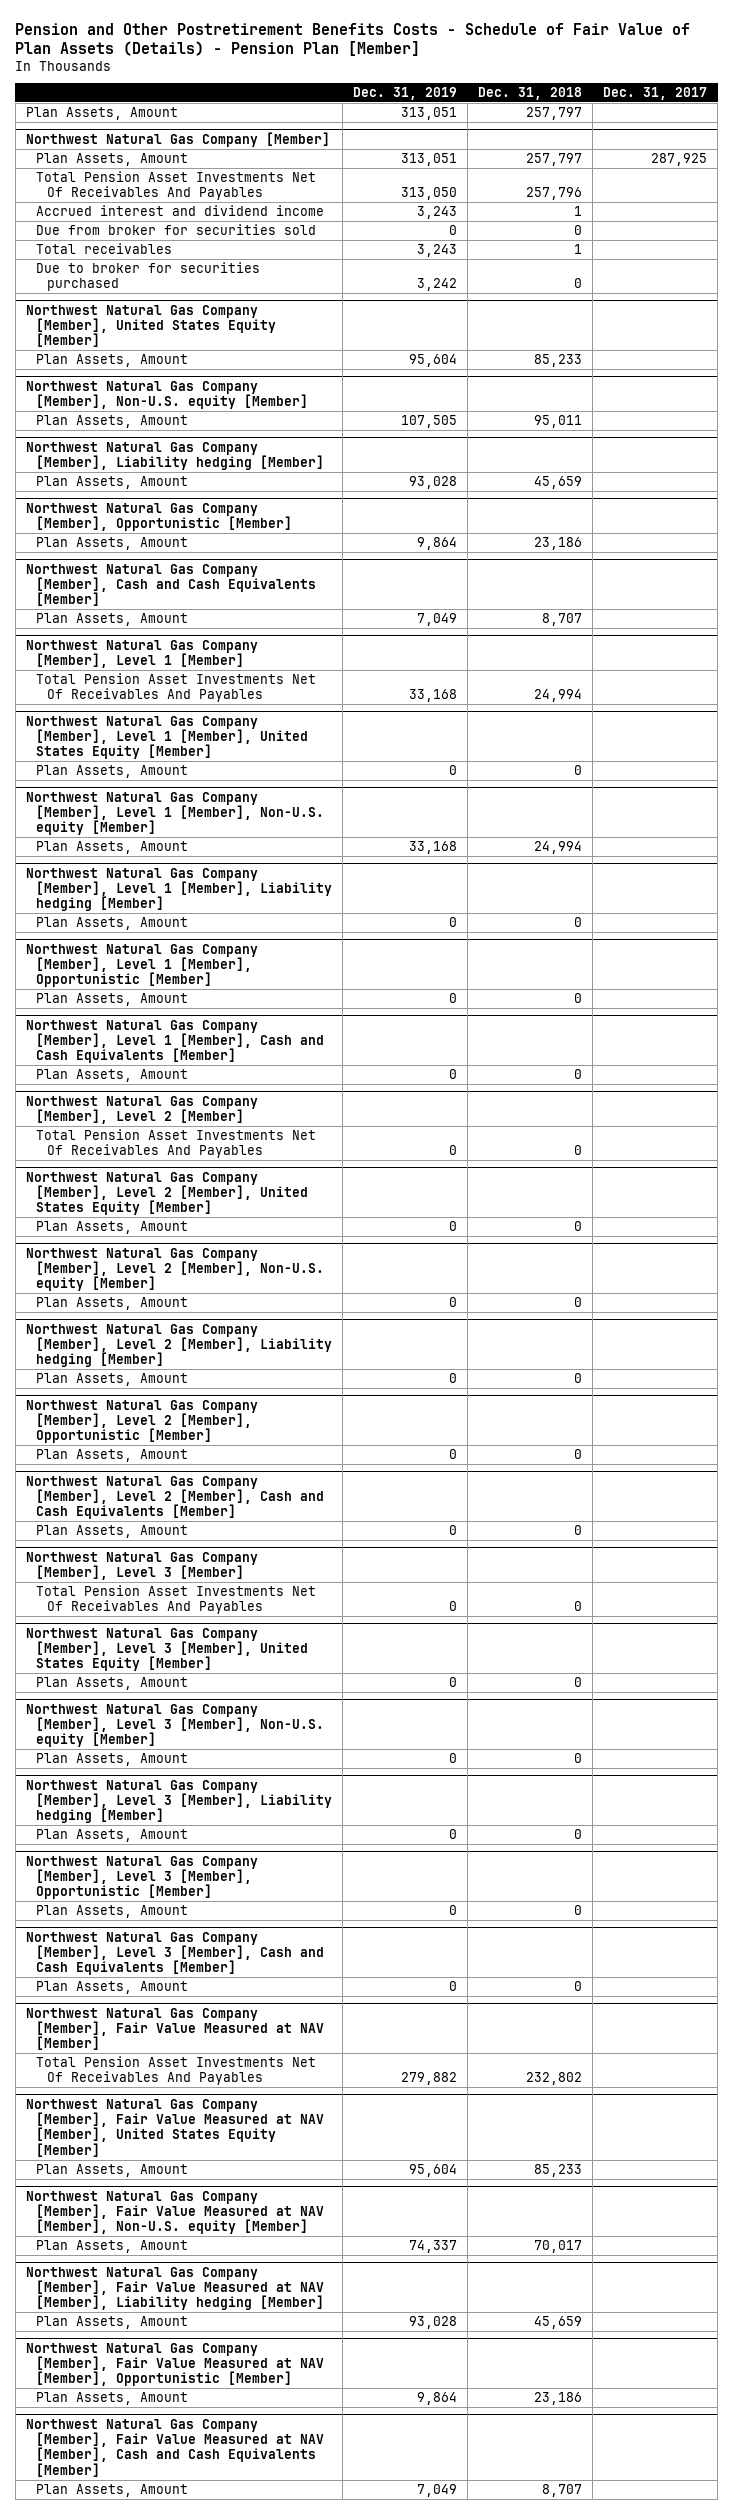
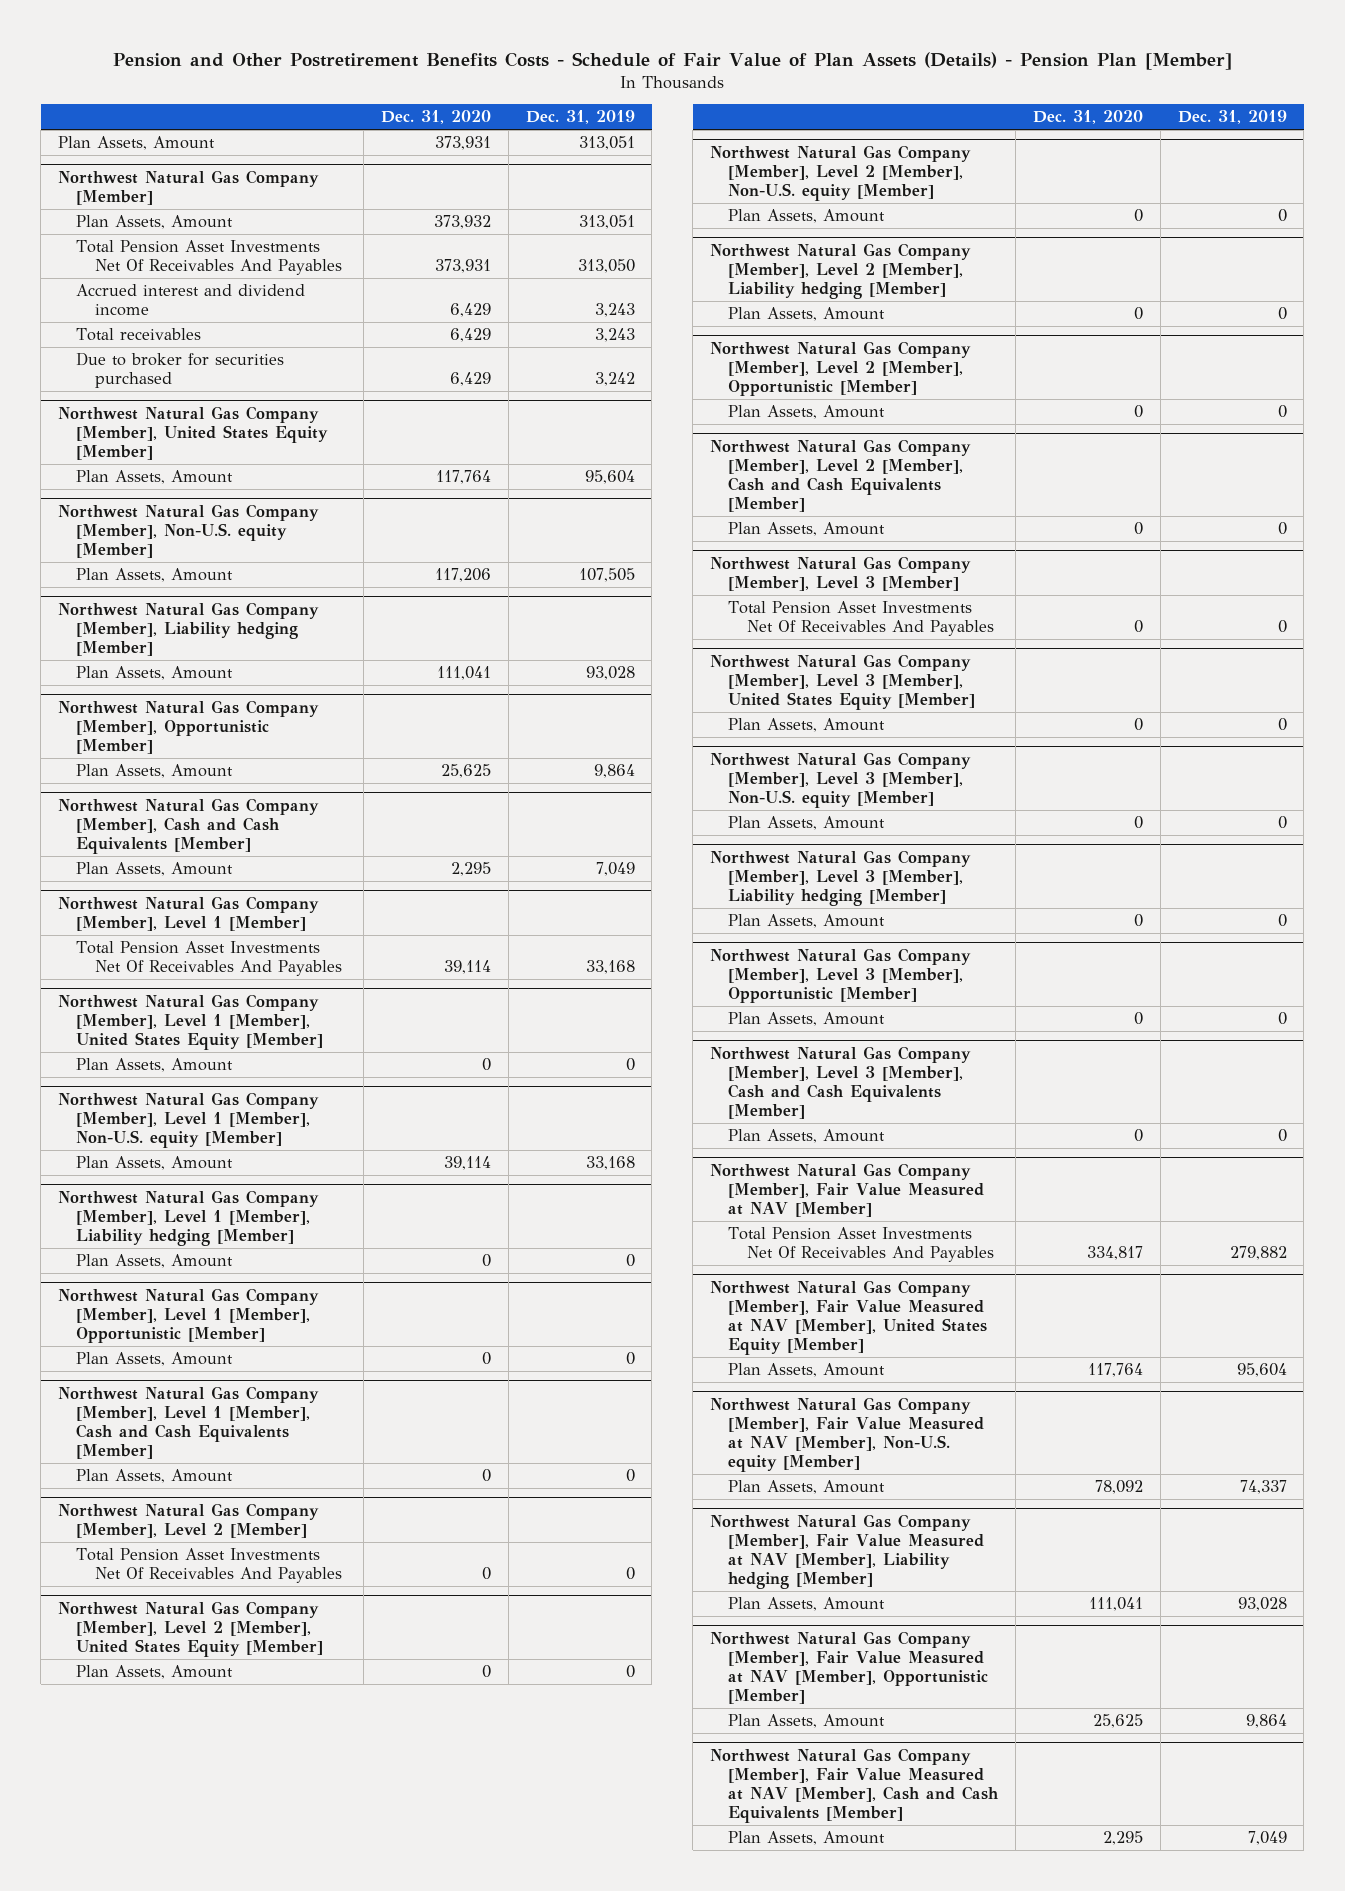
- | Dec. 31, 2019 | Dec. 31, 2018 | Dec. 31, 2017
+ | Dec. 31, 2020 | Dec. 31, 2019
@ Northwest Natural Gas Company [Member]
- Due from broker for securities sold | 0 | 0 |

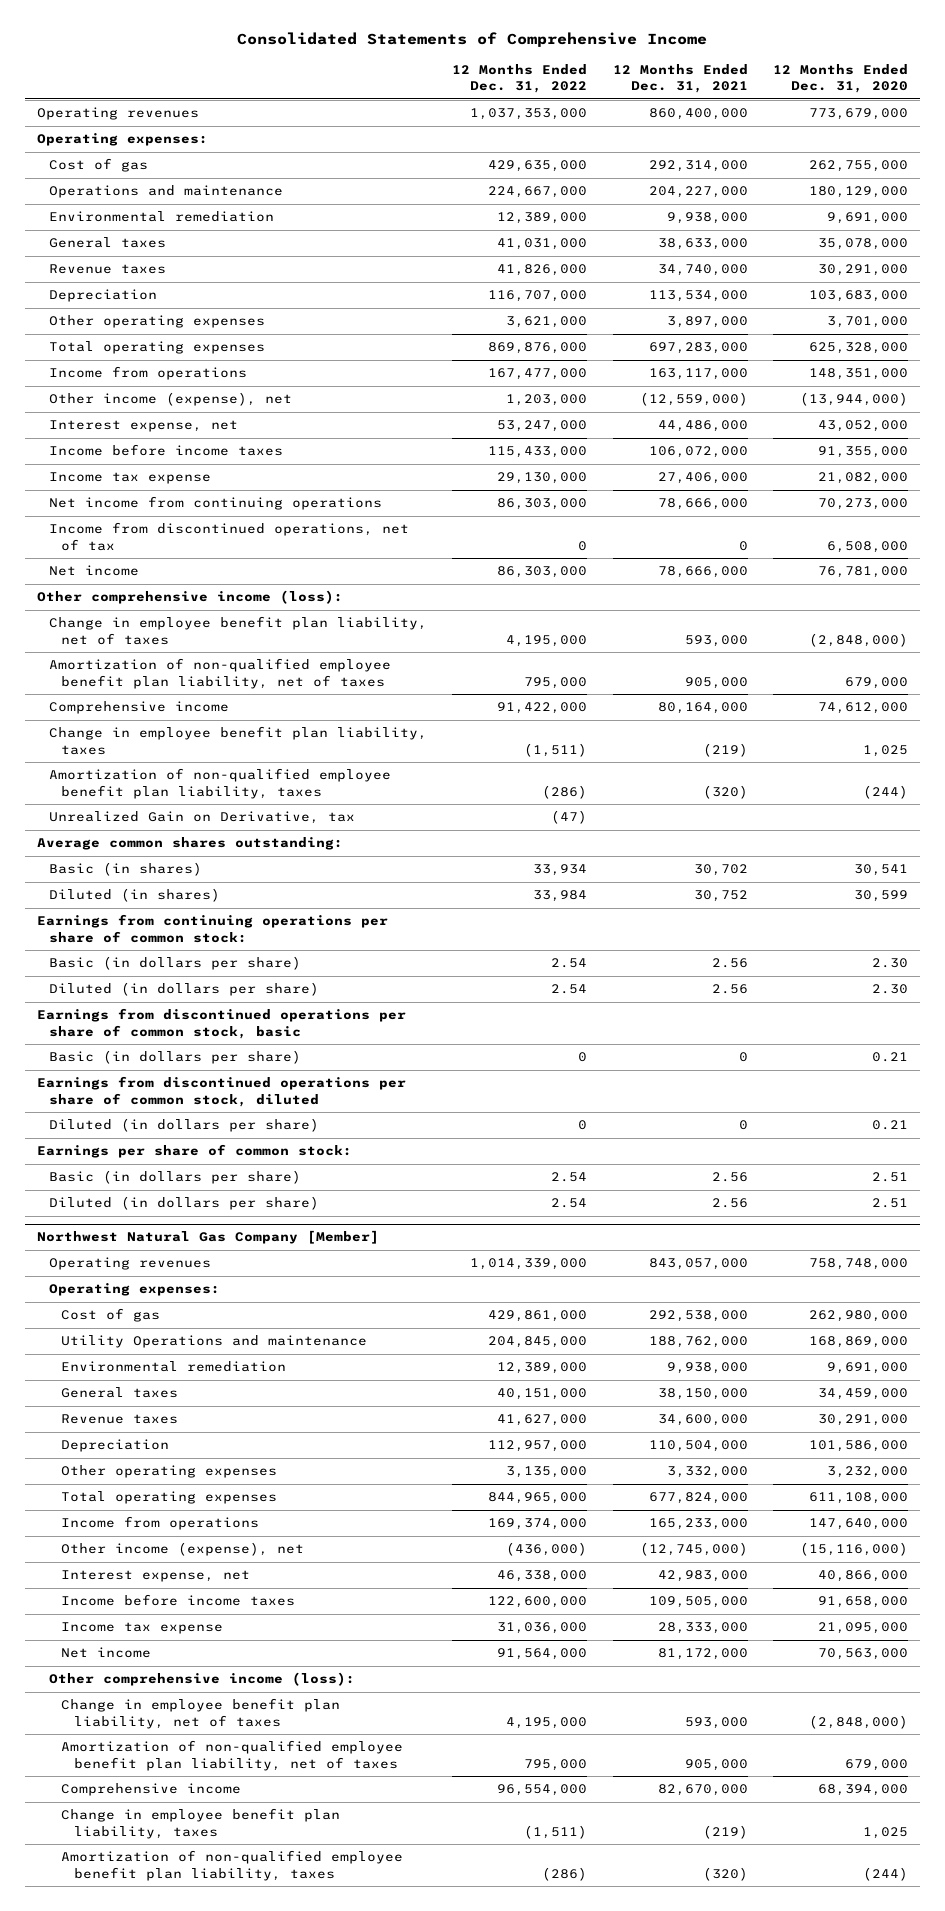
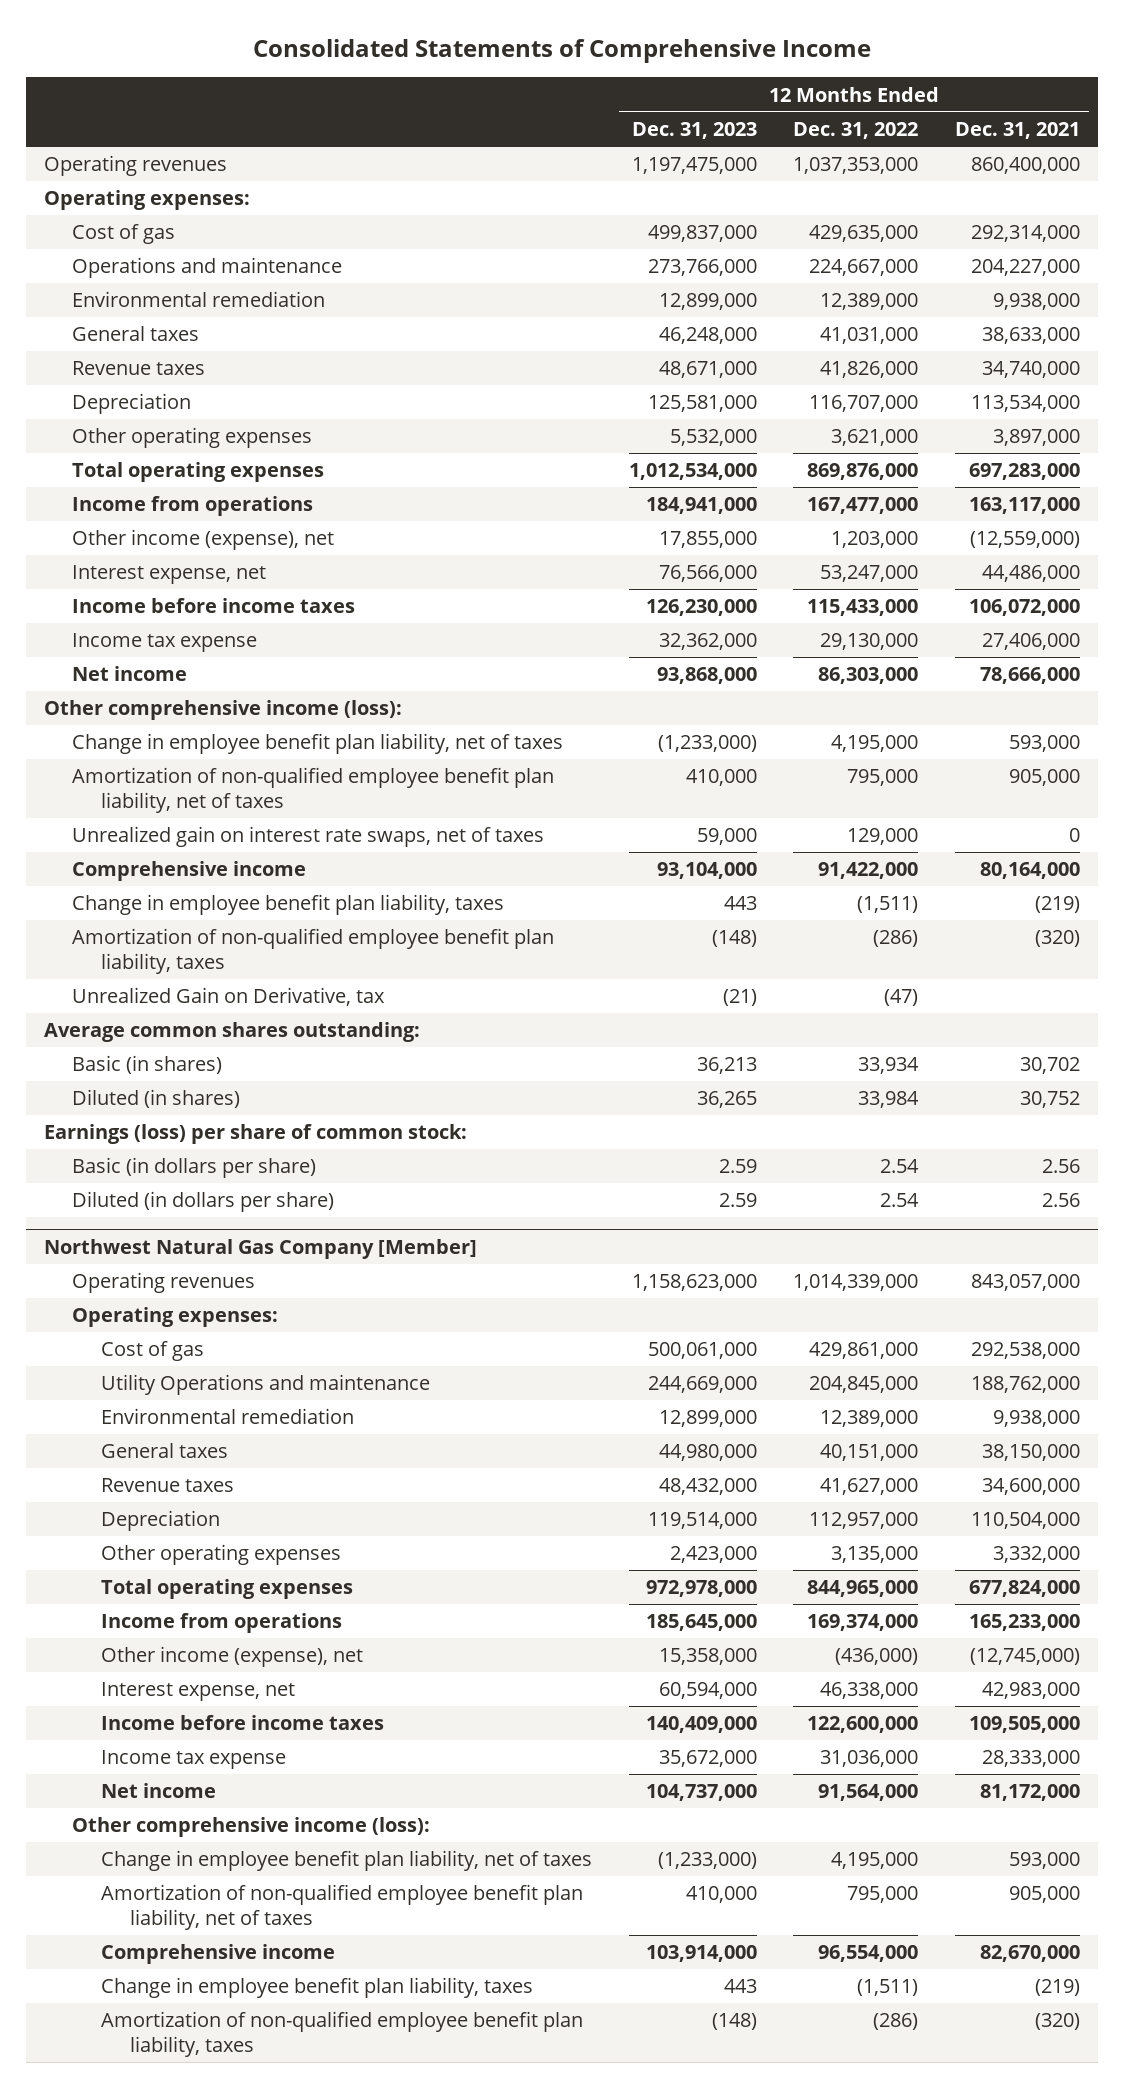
- | 12 Months Ended Dec. 31, 2022 | 12 Months Ended Dec. 31, 2021 | 12 Months Ended Dec. 31, 2020
+ | 12 Months Ended Dec. 31, 2023 | 12 Months Ended Dec. 31, 2022 | 12 Months Ended Dec. 31, 2021
- Net income from continuing operations | 86,303,000 | 78,666,000 | 70,273,000
- Income from discontinued operations, net of tax | 0 | 0 | 6,508,000
+ Unrealized gain on interest rate swaps, net of taxes | 59,000 | 129,000 | 0
- Earnings from continuing operations per share of common stock:
- Basic (in dollars per share) | 2.54 | 2.56 | 2.30
- Diluted (in dollars per share) | 2.54 | 2.56 | 2.30
- Earnings from discontinued operations per share of common stock, basic
- Basic (in dollars per share) | 0 | 0 | 0.21
- Earnings from discontinued operations per share of common stock, diluted
- Diluted (in dollars per share) | 0 | 0 | 0.21
- Earnings per share of common stock:
+ Earnings (loss) per share of common stock:

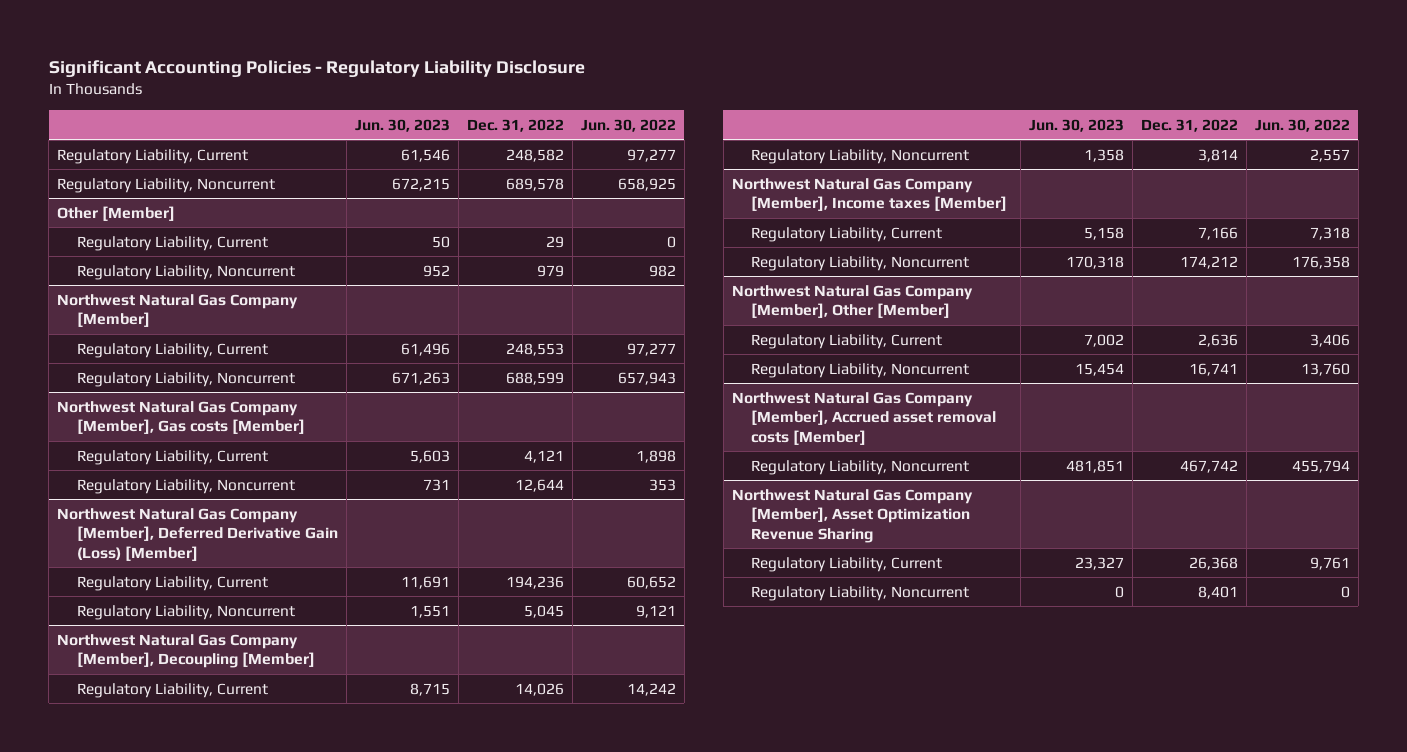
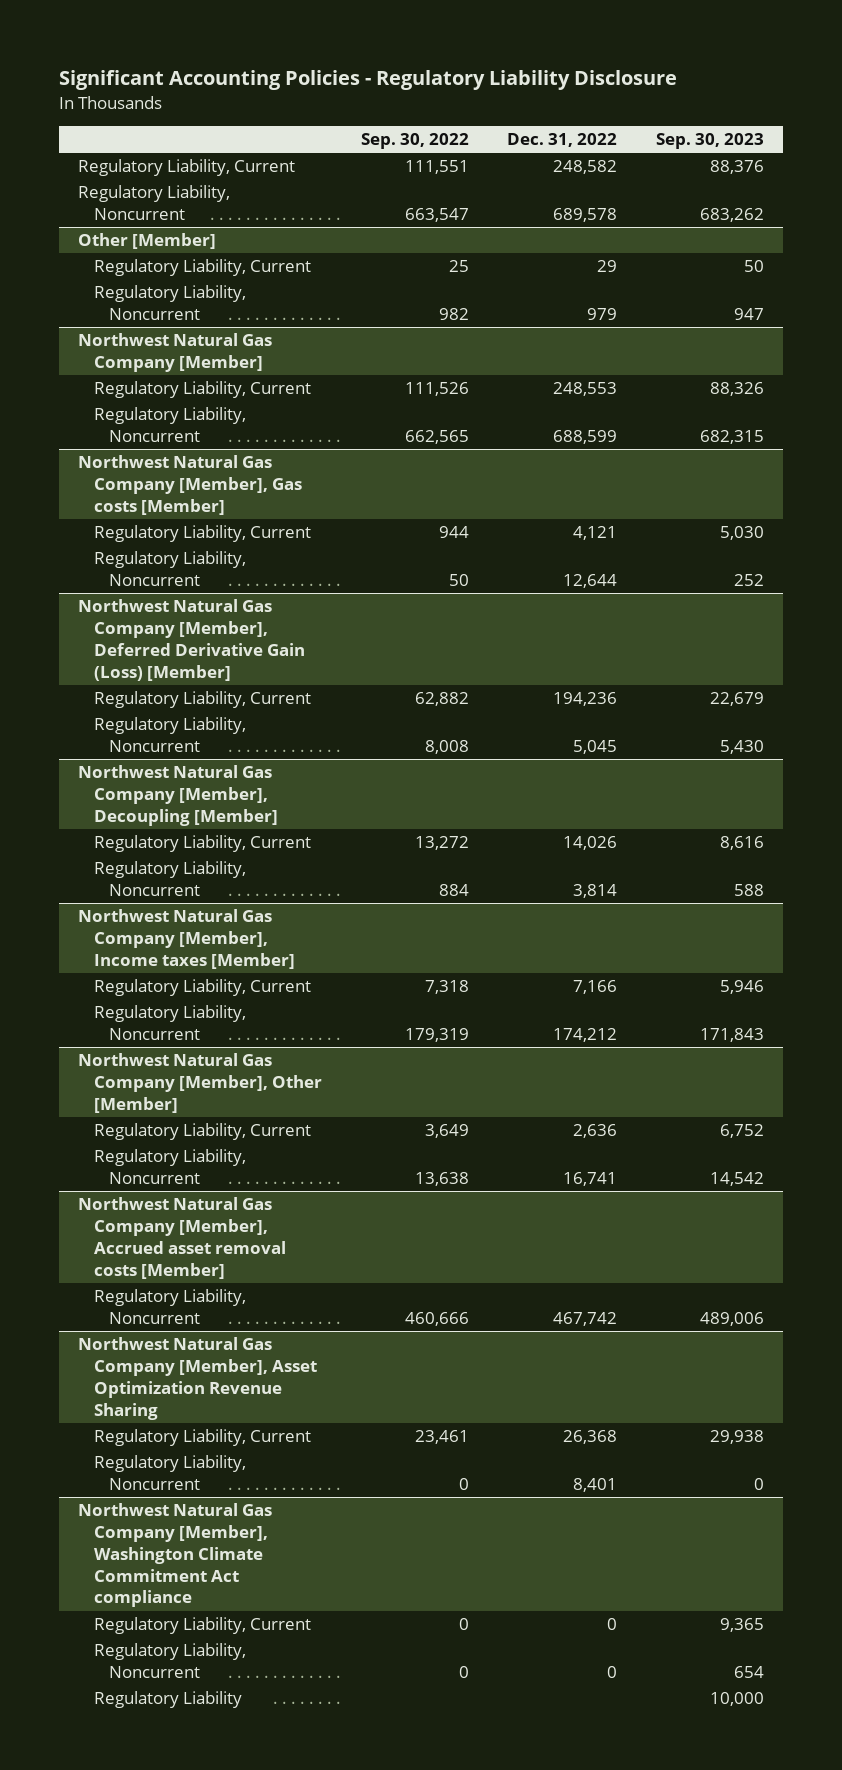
- | Jun. 30, 2023 | Dec. 31, 2022 | Jun. 30, 2022
+ | Sep. 30, 2022 | Dec. 31, 2022 | Sep. 30, 2023
+ Northwest Natural Gas Company [Member], Washington Climate Commitment Act compliance
+ Regulatory Liability, Current | 0 | 0 | 9,365
+ Regulatory Liability, Noncurrent | 0 | 0 | 654
+ Regulatory Liability | | | 10,000

